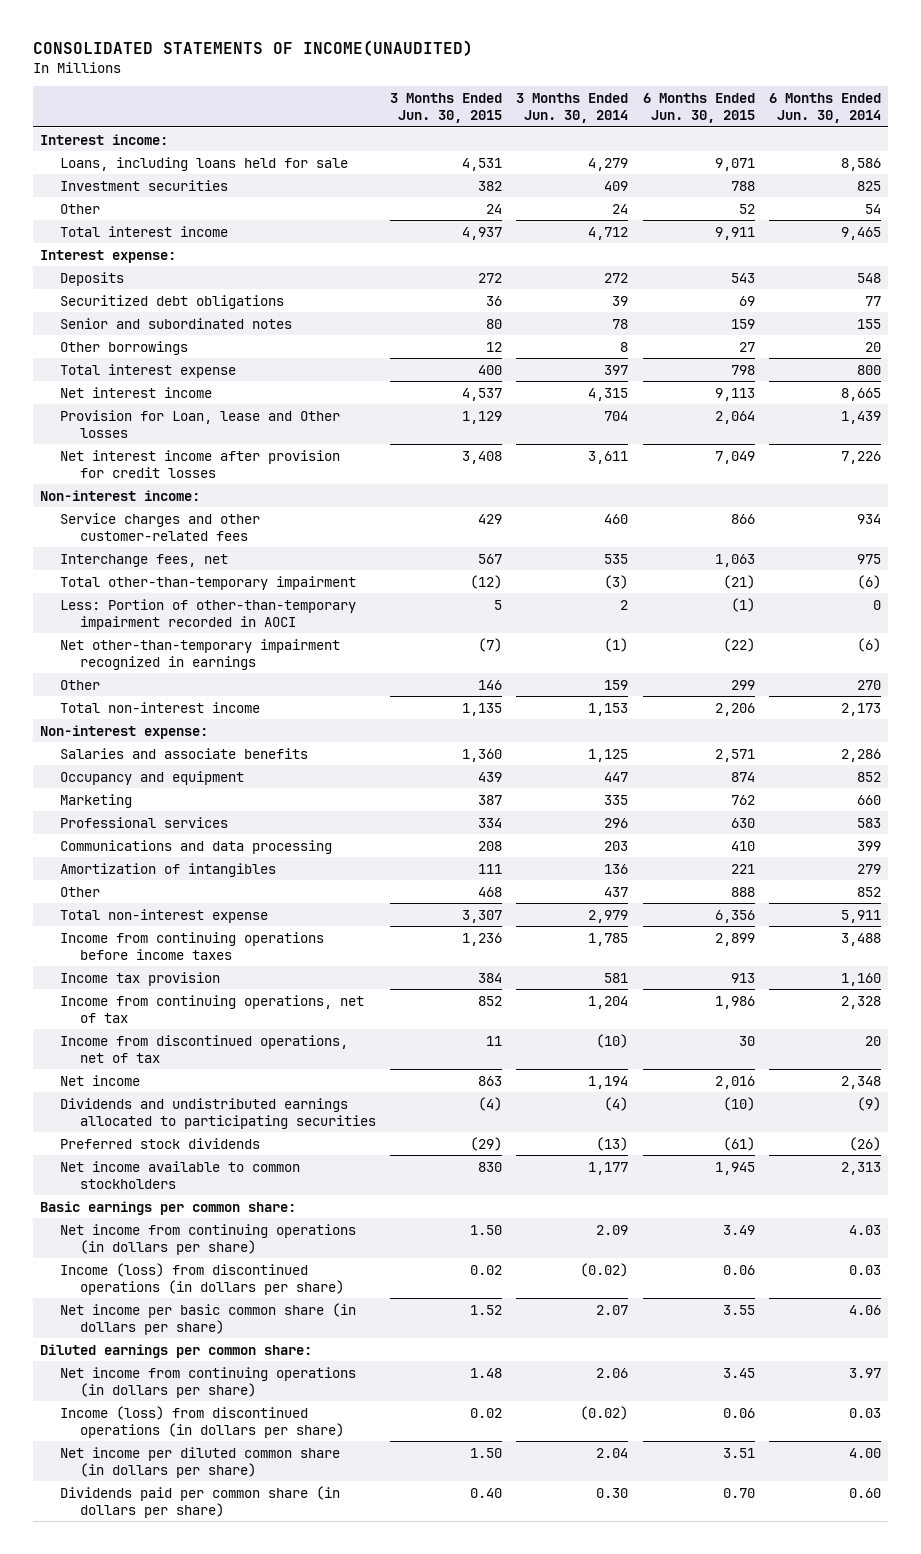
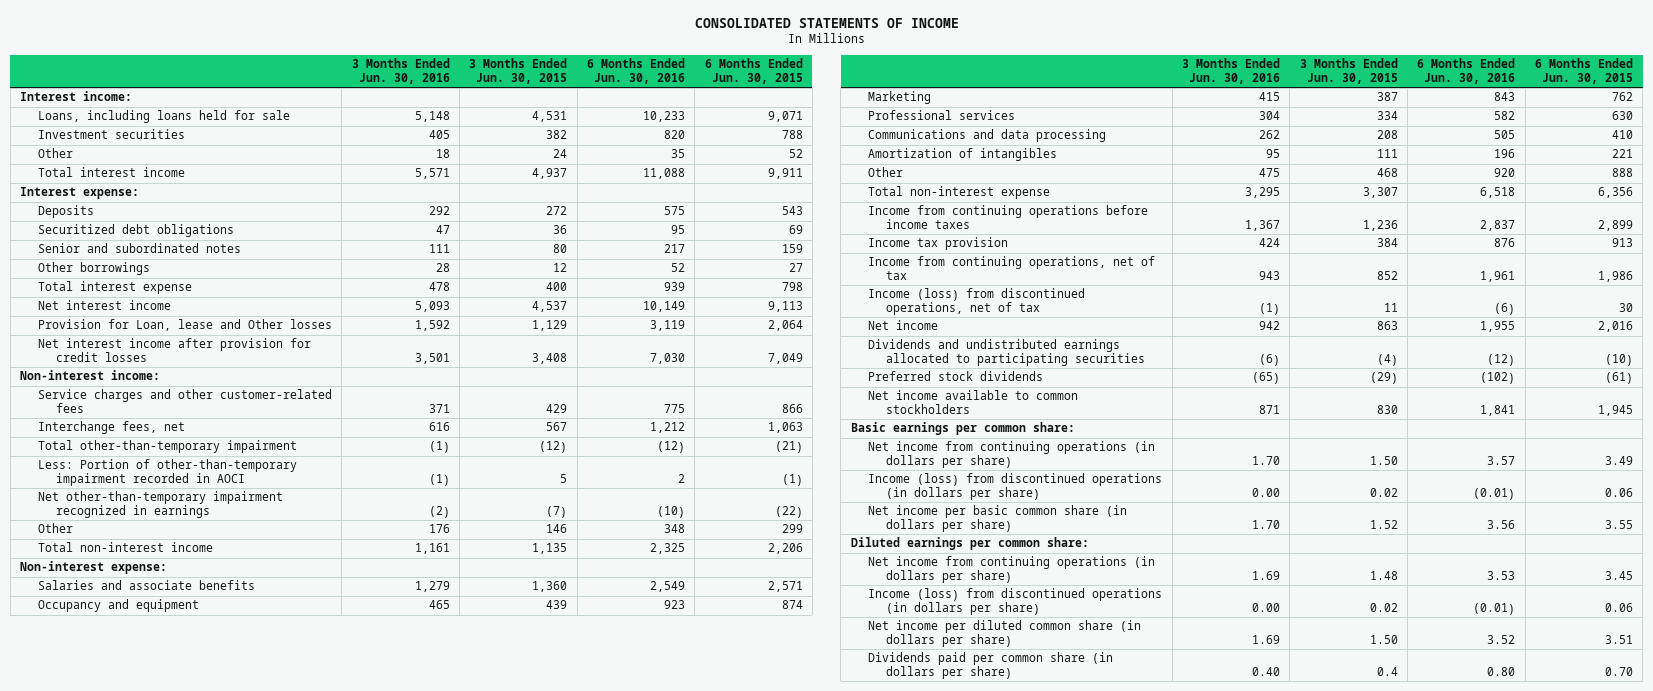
- CONSOLIDATED STATEMENTS OF INCOME(UNAUDITED)
+ CONSOLIDATED STATEMENTS OF INCOME
- | 3 Months Ended Jun. 30, 2015 | 3 Months Ended Jun. 30, 2014 | 6 Months Ended Jun. 30, 2015 | 6 Months Ended Jun. 30, 2014
+ | 3 Months Ended Jun. 30, 2016 | 3 Months Ended Jun. 30, 2015 | 6 Months Ended Jun. 30, 2016 | 6 Months Ended Jun. 30, 2015
- Income from discontinued operations, net of tax | 11 | (10) | 30 | 20
+ Income (loss) from discontinued operations, net of tax | (1) | 11 | (6) | 30
- Dividends paid per common share (in dollars per share) | 0.40 | 0.30 | 0.70 | 0.60
+ Dividends paid per common share (in dollars per share) | 0.40 | 0.4 | 0.80 | 0.70

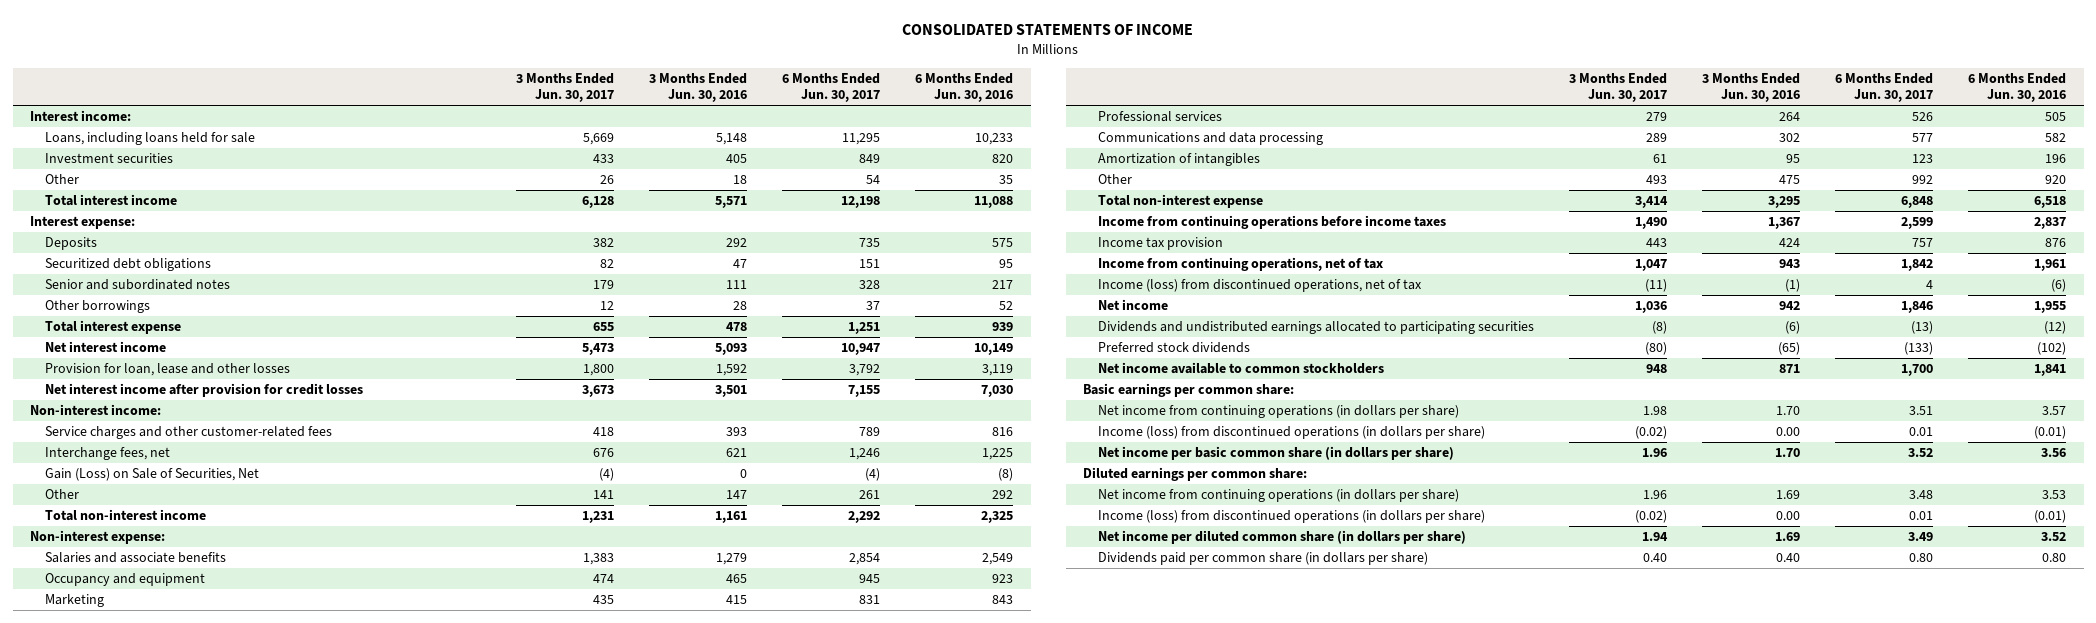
- | 3 Months Ended Jun. 30, 2016 | 3 Months Ended Jun. 30, 2015 | 6 Months Ended Jun. 30, 2016 | 6 Months Ended Jun. 30, 2015
+ | 3 Months Ended Jun. 30, 2017 | 3 Months Ended Jun. 30, 2016 | 6 Months Ended Jun. 30, 2017 | 6 Months Ended Jun. 30, 2016
- Provision for Loan, lease and Other losses | 1,592 | 1,129 | 3,119 | 2,064
+ Provision for loan, lease and other losses | 1,800 | 1,592 | 3,792 | 3,119
- Service charges and other customer-related fees | 371 | 429 | 775 | 866
- Interchange fees, net | 616 | 567 | 1,212 | 1,063
- Total other-than-temporary impairment | (1) | (12) | (12) | (21)
- Less: Portion of other-than-temporary impairment recorded in AOCI | (1) | 5 | 2 | (1)
- Net other-than-temporary impairment recognized in earnings | (2) | (7) | (10) | (22)
- Other | 176 | 146 | 348 | 299
+ Service charges and other customer-related fees | 418 | 393 | 789 | 816
+ Interchange fees, net | 676 | 621 | 1,246 | 1,225
+ Gain (Loss) on Sale of Securities, Net | (4) | 0 | (4) | (8)
+ Other | 141 | 147 | 261 | 292
- Professional services | 304 | 334 | 582 | 630
- Communications and data processing | 262 | 208 | 505 | 410
+ Professional services | 279 | 264 | 526 | 505
+ Communications and data processing | 289 | 302 | 577 | 582

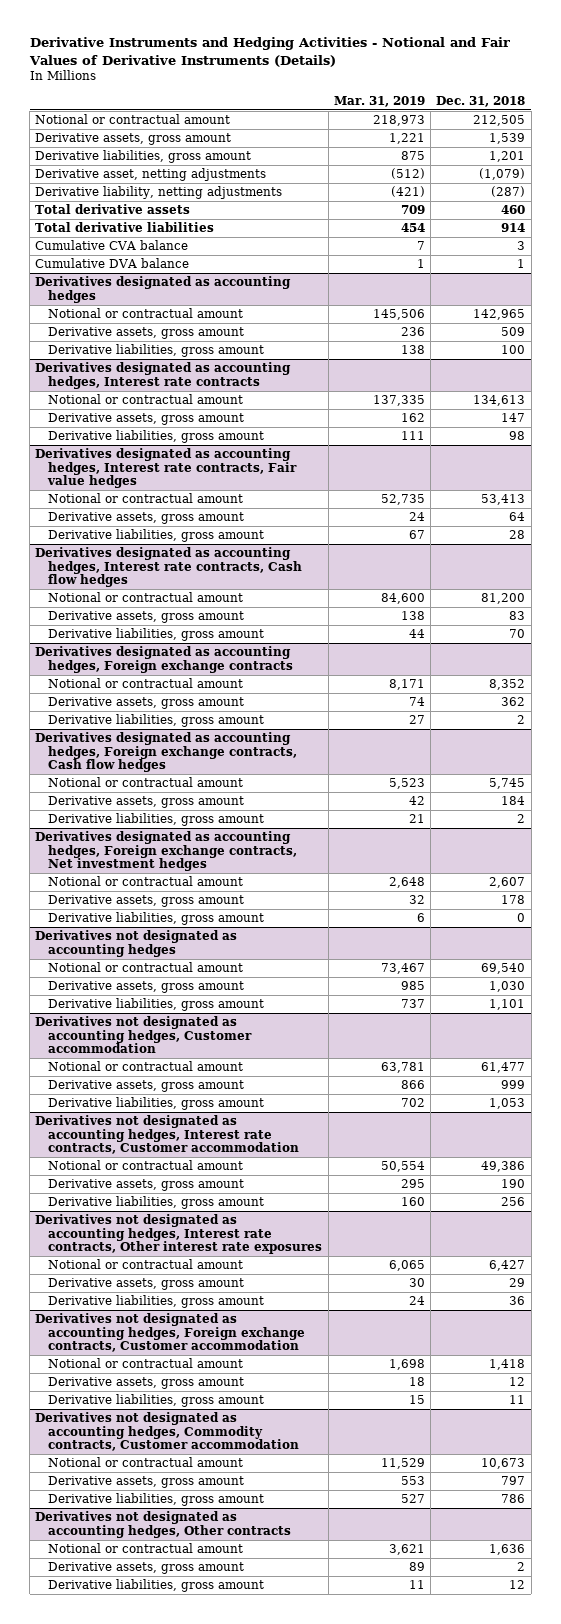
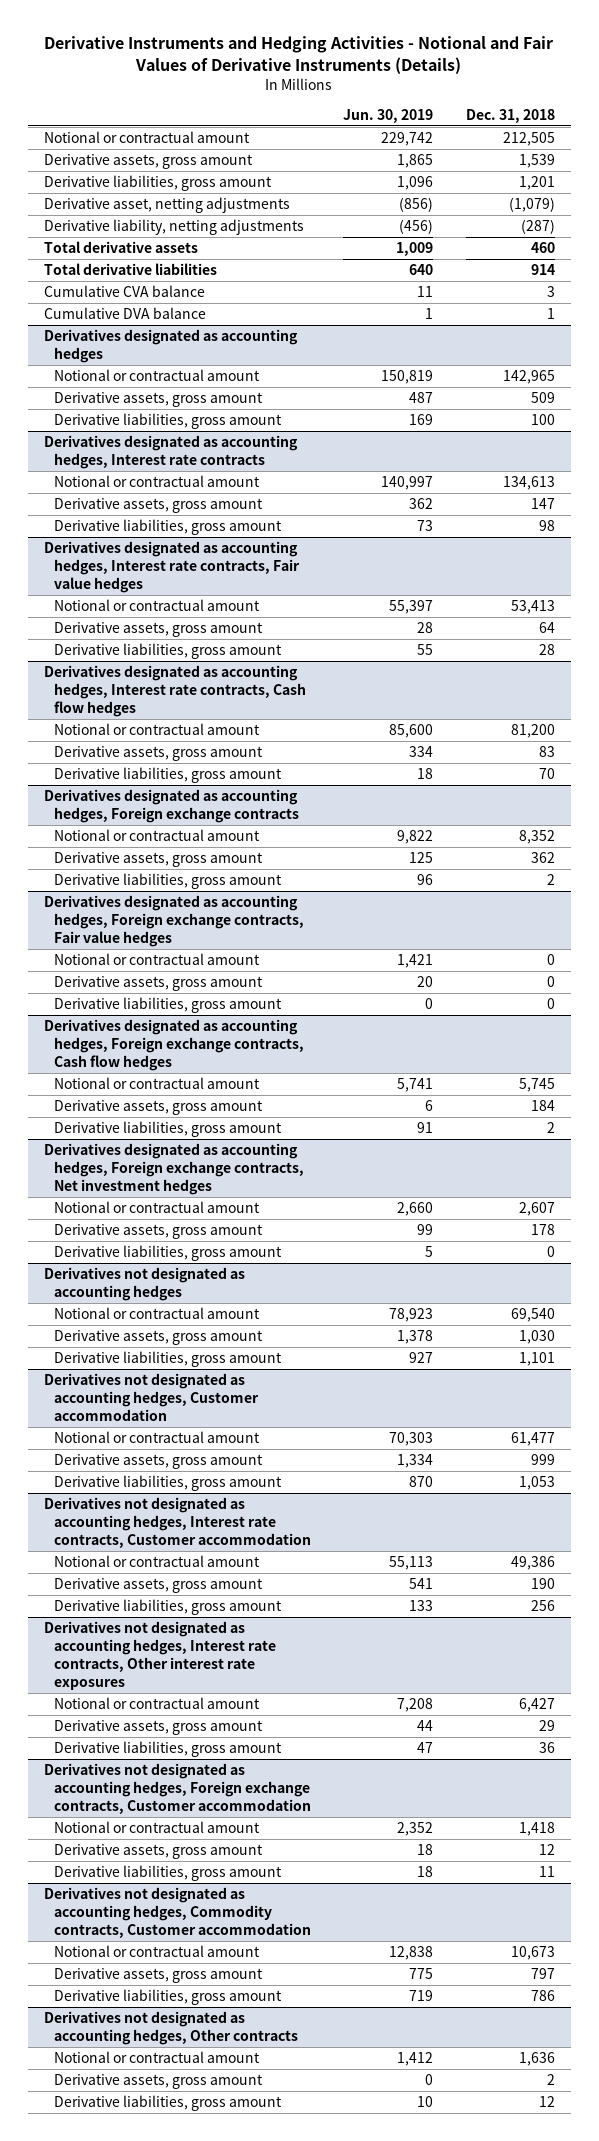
- | Mar. 31, 2019 | Dec. 31, 2018
+ | Jun. 30, 2019 | Dec. 31, 2018
+ Derivatives designated as accounting hedges, Foreign exchange contracts, Fair value hedges
+ Notional or contractual amount | 1,421 | 0
+ Derivative assets, gross amount | 20 | 0
+ Derivative liabilities, gross amount | 0 | 0

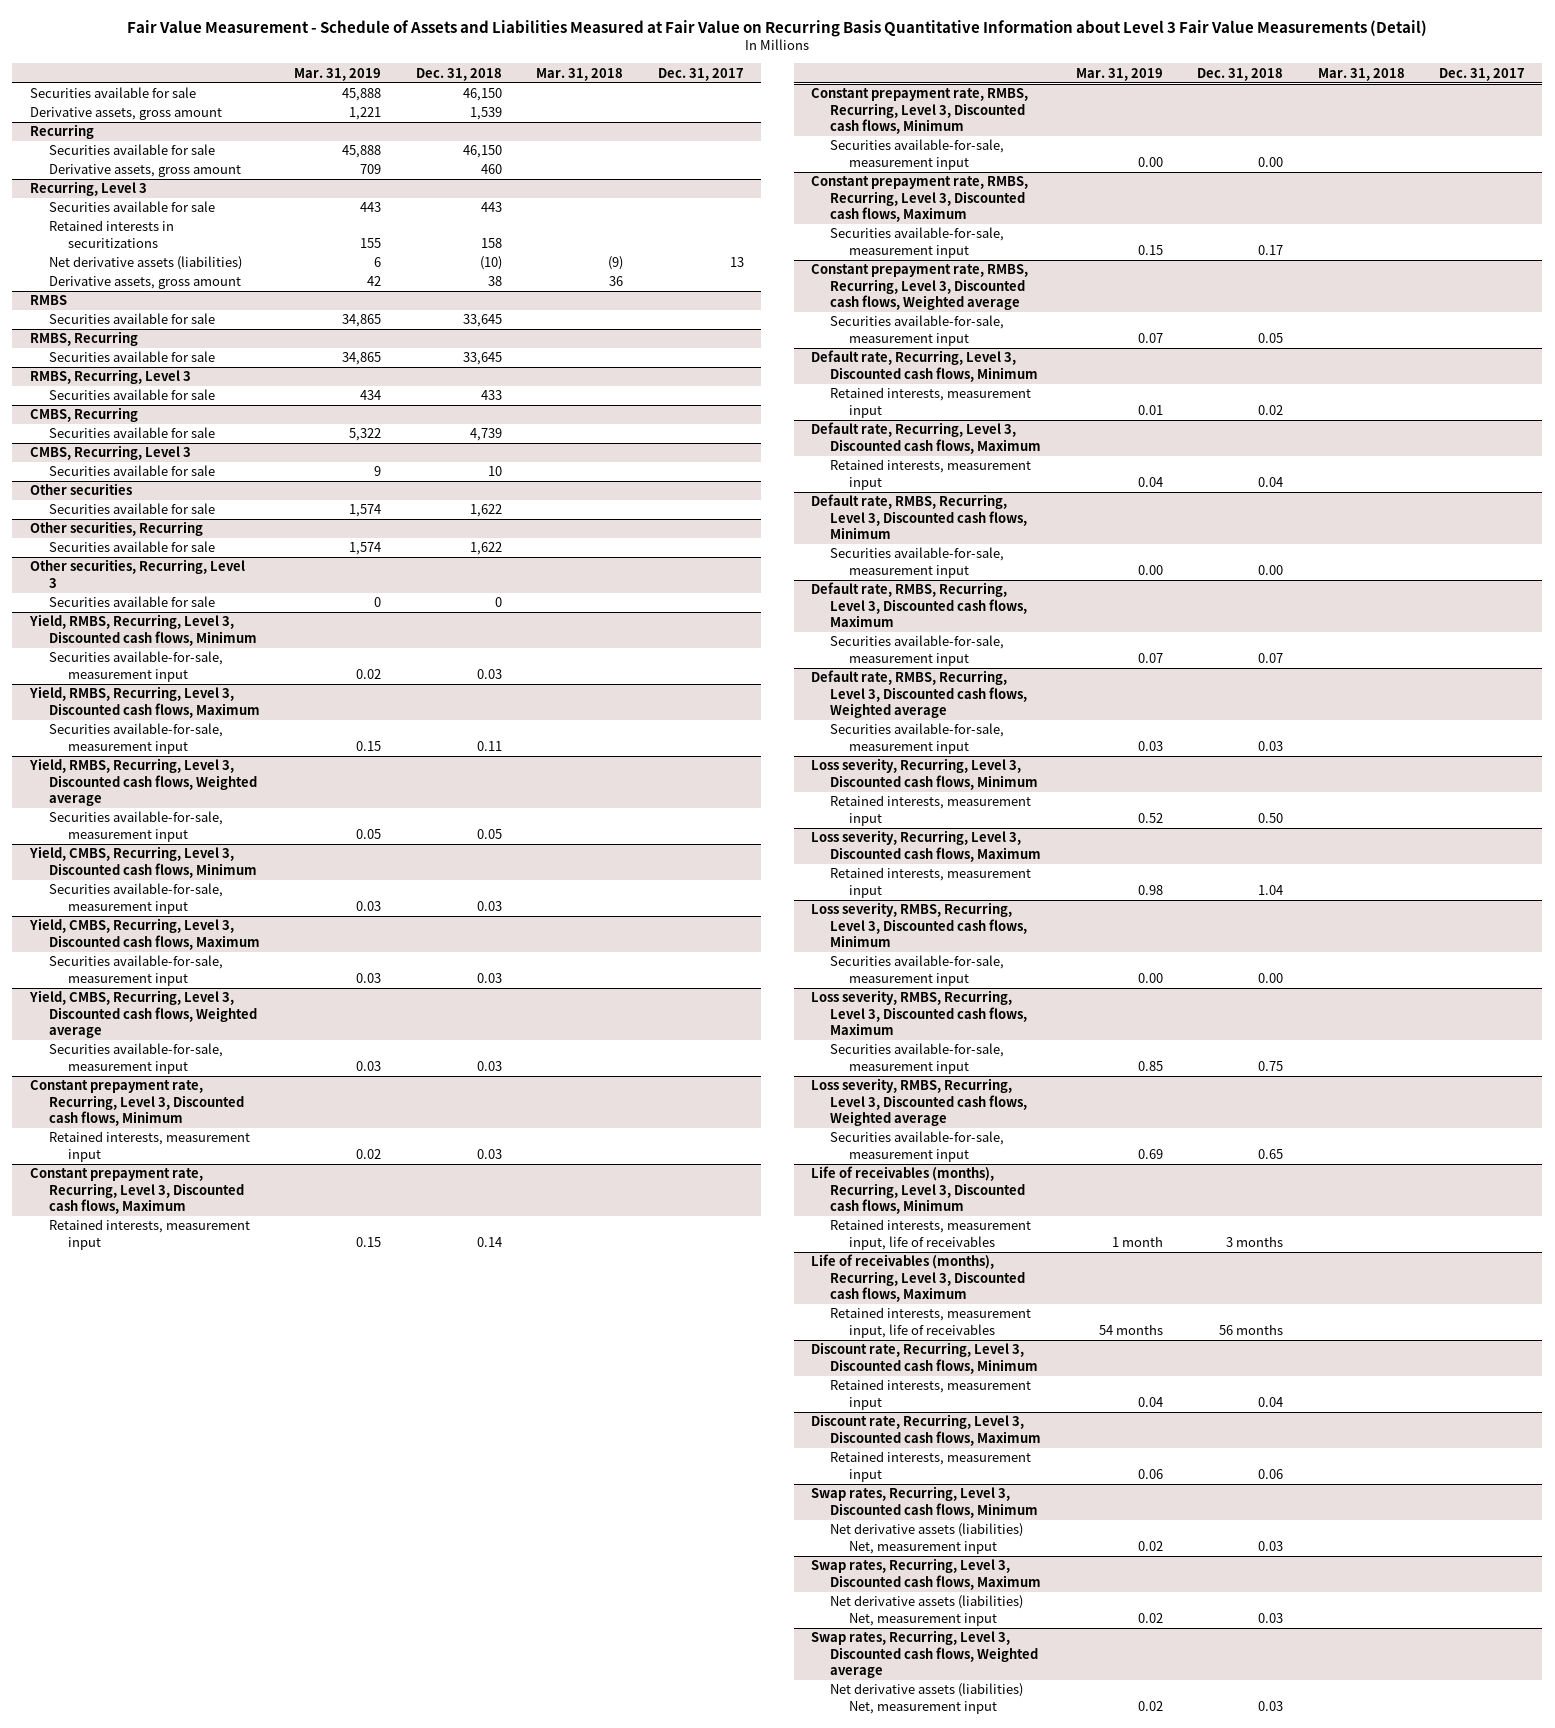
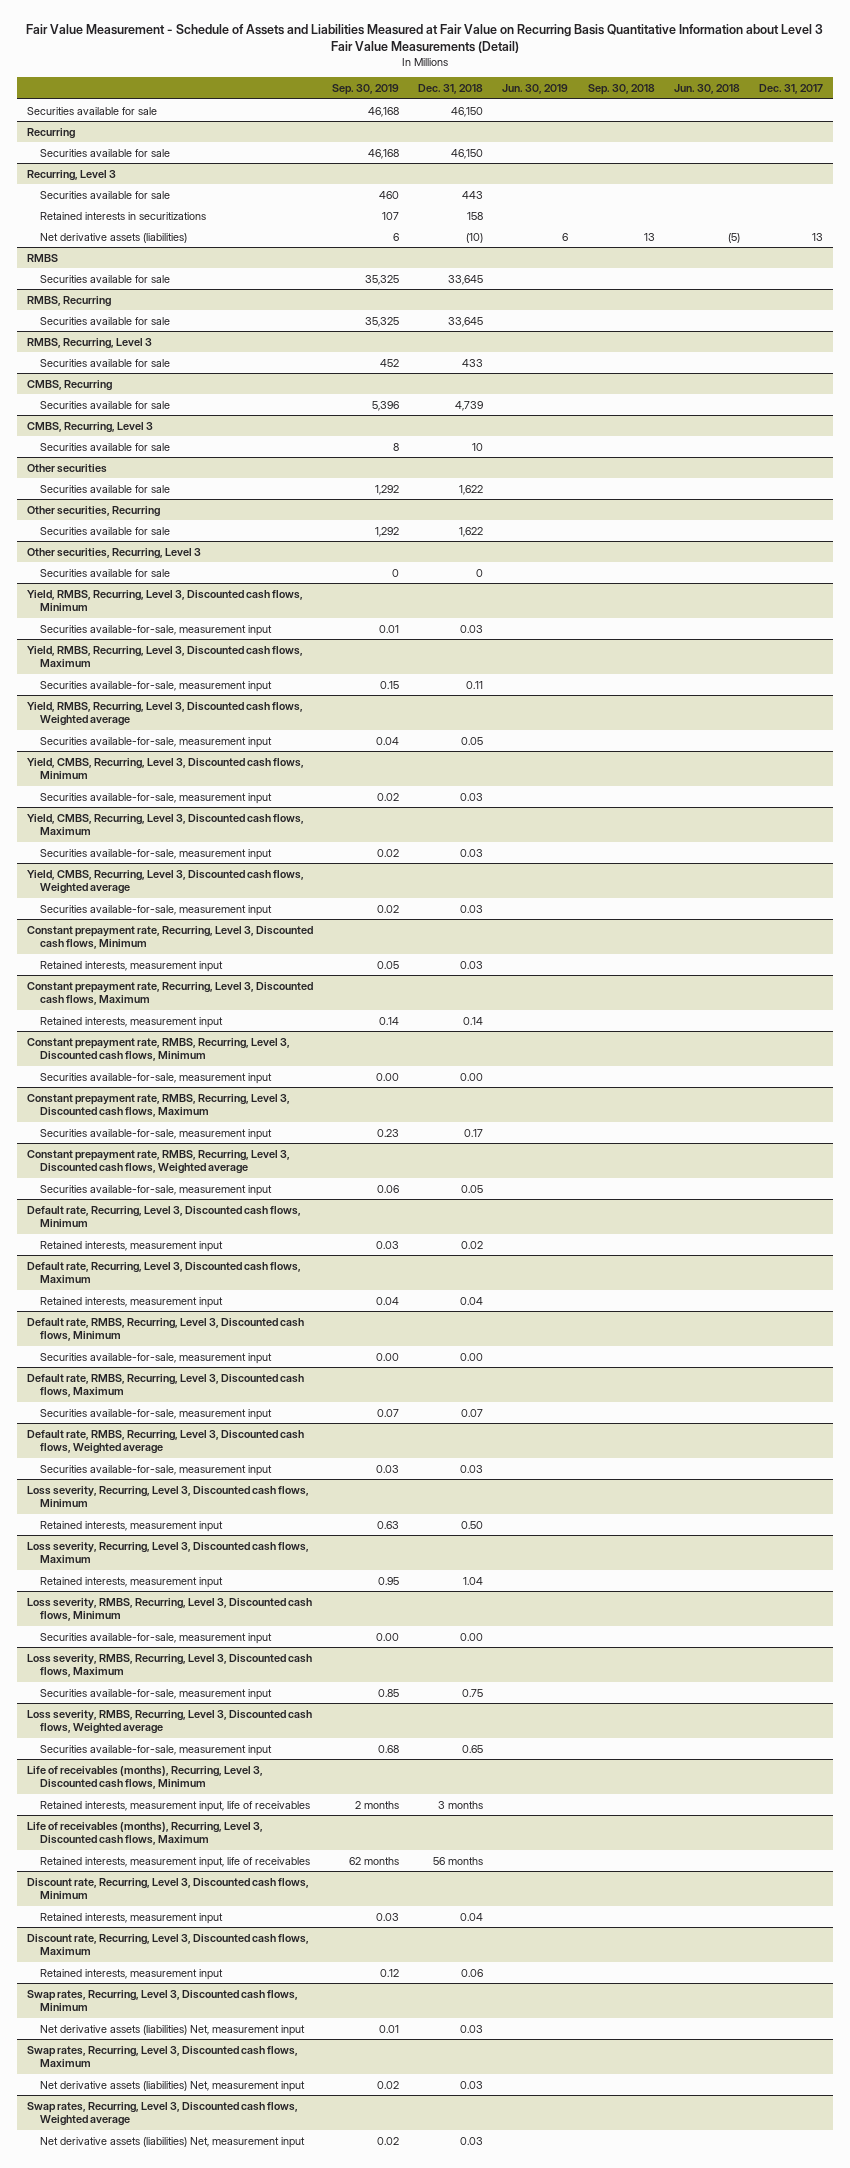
- | Mar. 31, 2019 | Dec. 31, 2018 | Mar. 31, 2018 | Dec. 31, 2017
+ | Sep. 30, 2019 | Dec. 31, 2018 | Jun. 30, 2019 | Sep. 30, 2018 | Jun. 30, 2018 | Dec. 31, 2017
- Derivative assets, gross amount | 1,221 | 1,539 | |
@ Recurring
- Derivative assets, gross amount | 709 | 460 | |
@ Recurring, Level 3
- Derivative assets, gross amount | 42 | 38 | 36 |

